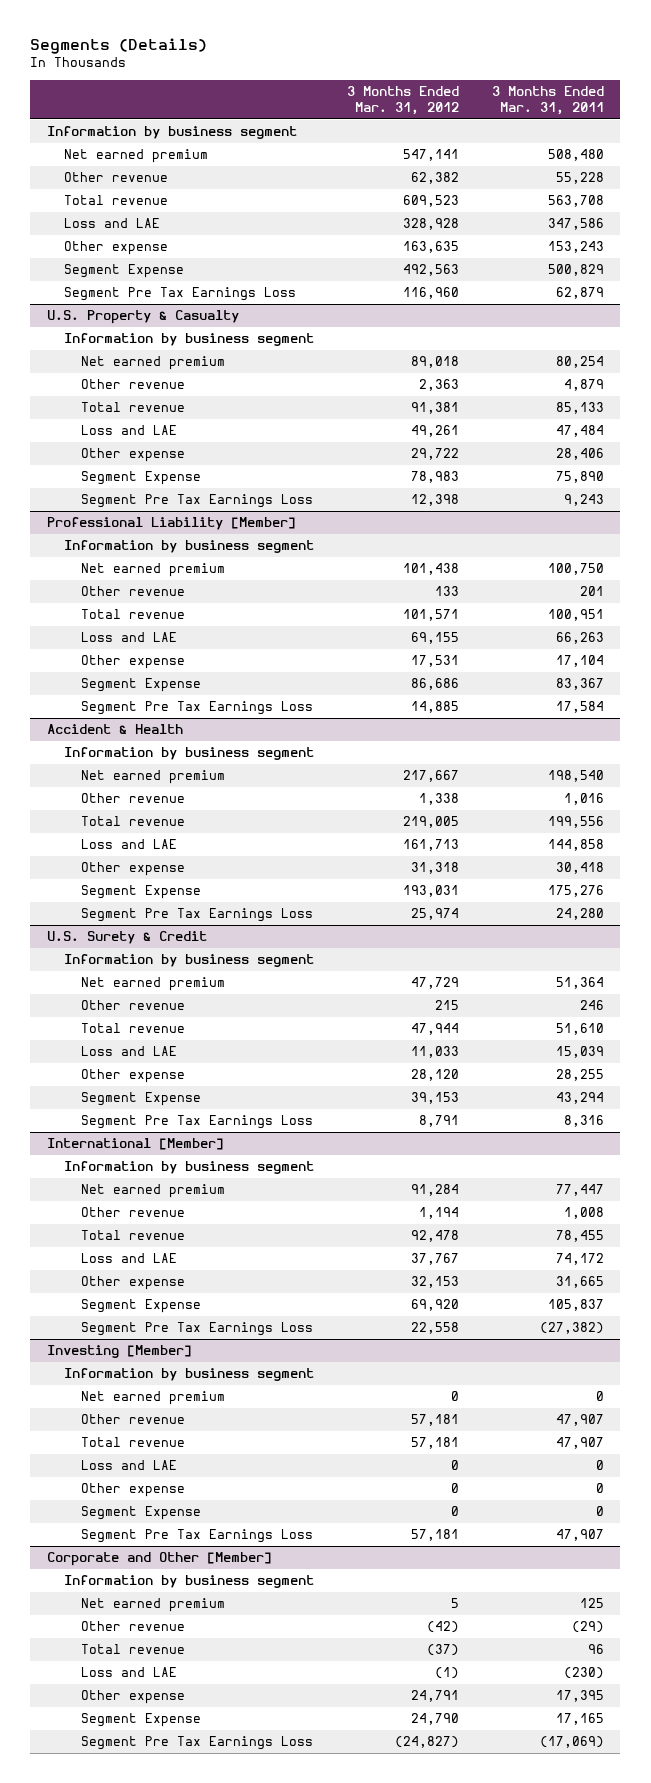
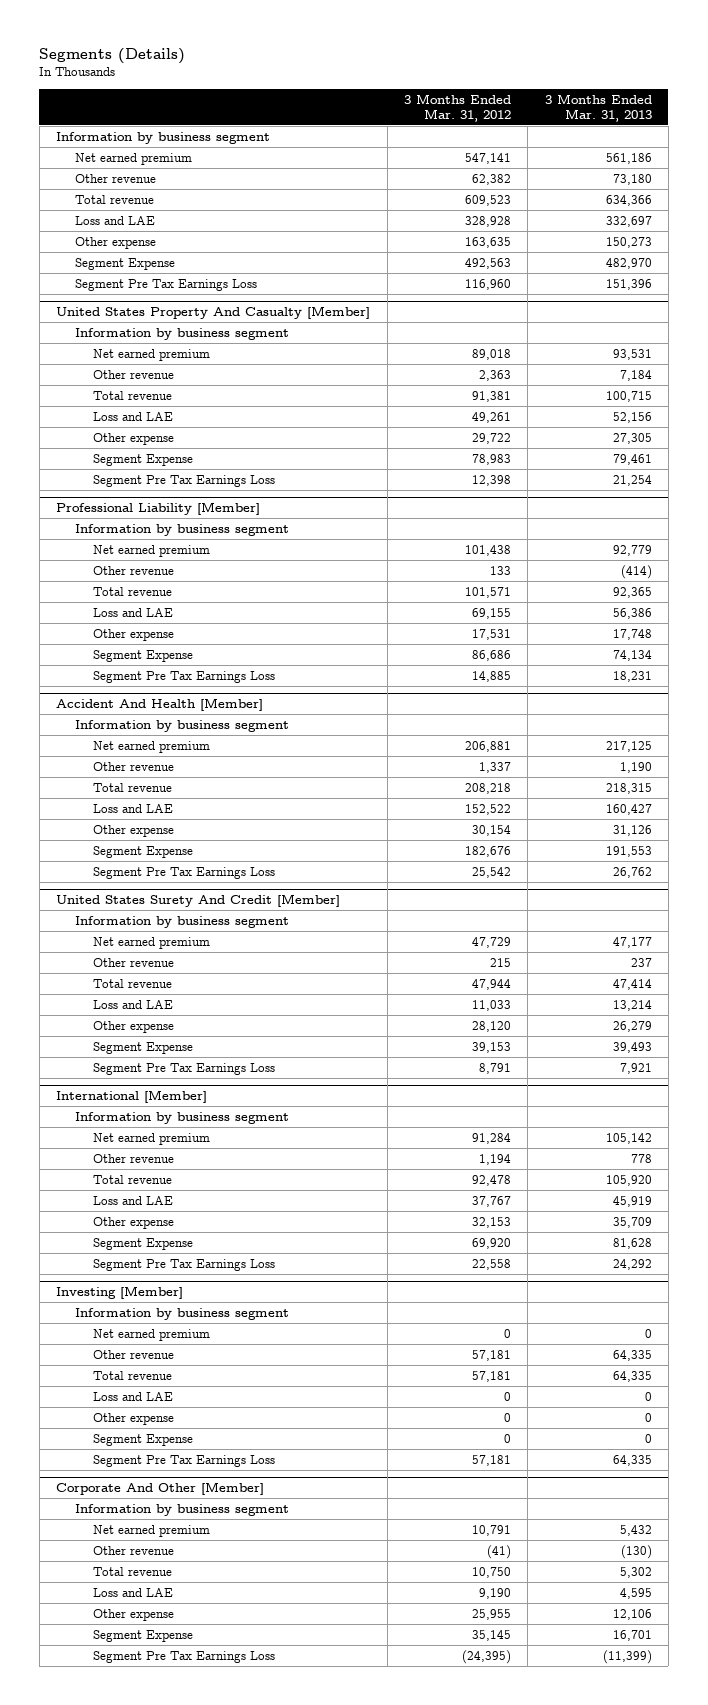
- | 3 Months Ended Mar. 31, 2012 | 3 Months Ended Mar. 31, 2011
+ | 3 Months Ended Mar. 31, 2012 | 3 Months Ended Mar. 31, 2013
- U.S. Property & Casualty
+ United States Property And Casualty [Member]
- Accident & Health
+ Accident And Health [Member]
- Net earned premium | 217,667 | 198,540
- Other revenue | 1,338 | 1,016
- Total revenue | 219,005 | 199,556
- Loss and LAE | 161,713 | 144,858
- Other expense | 31,318 | 30,418
- Segment Expense | 193,031 | 175,276
- Segment Pre Tax Earnings Loss | 25,974 | 24,280
- U.S. Surety & Credit
+ Net earned premium | 206,881 | 217,125
+ Other revenue | 1,337 | 1,190
+ Total revenue | 208,218 | 218,315
+ Loss and LAE | 152,522 | 160,427
+ Other expense | 30,154 | 31,126
+ Segment Expense | 182,676 | 191,553
+ Segment Pre Tax Earnings Loss | 25,542 | 26,762
+ United States Surety And Credit [Member]
- Corporate and Other [Member]
+ Corporate And Other [Member]
- Net earned premium | 5 | 125
- Other revenue | (42) | (29)
- Total revenue | (37) | 96
- Loss and LAE | (1) | (230)
- Other expense | 24,791 | 17,395
- Segment Expense | 24,790 | 17,165
- Segment Pre Tax Earnings Loss | (24,827) | (17,069)
+ Net earned premium | 10,791 | 5,432
+ Other revenue | (41) | (130)
+ Total revenue | 10,750 | 5,302
+ Loss and LAE | 9,190 | 4,595
+ Other expense | 25,955 | 12,106
+ Segment Expense | 35,145 | 16,701
+ Segment Pre Tax Earnings Loss | (24,395) | (11,399)

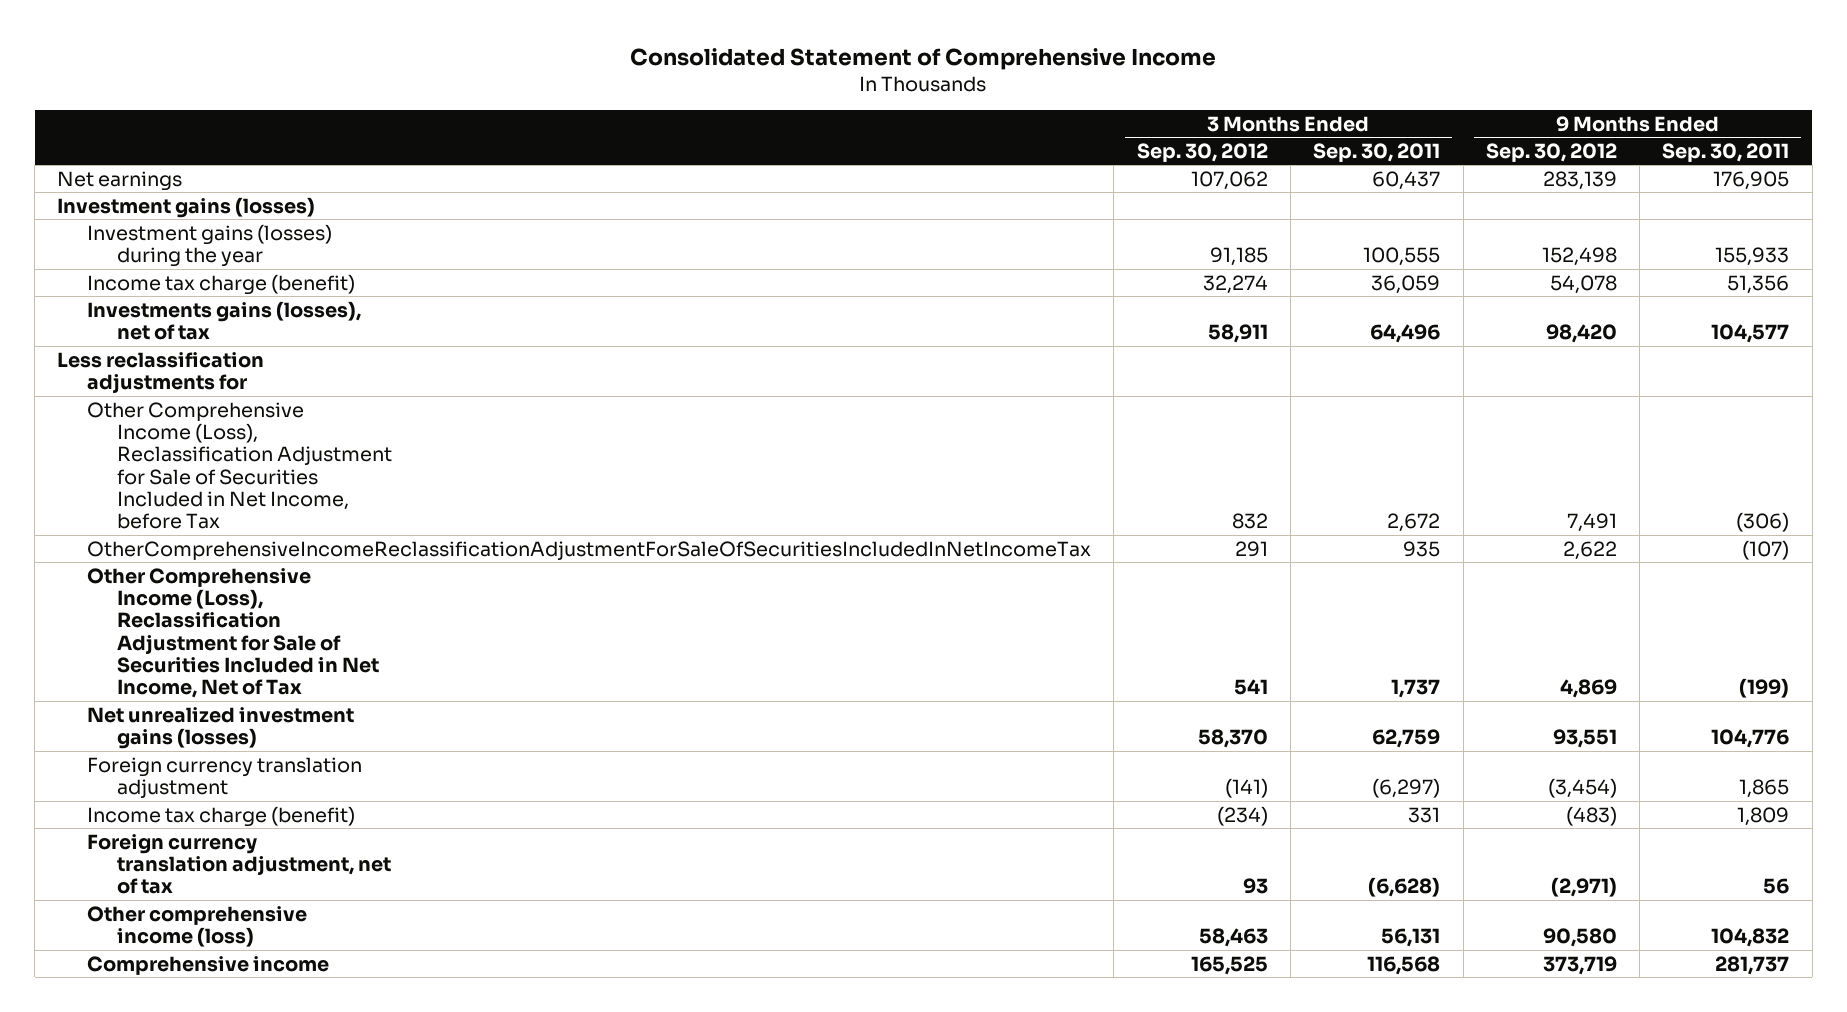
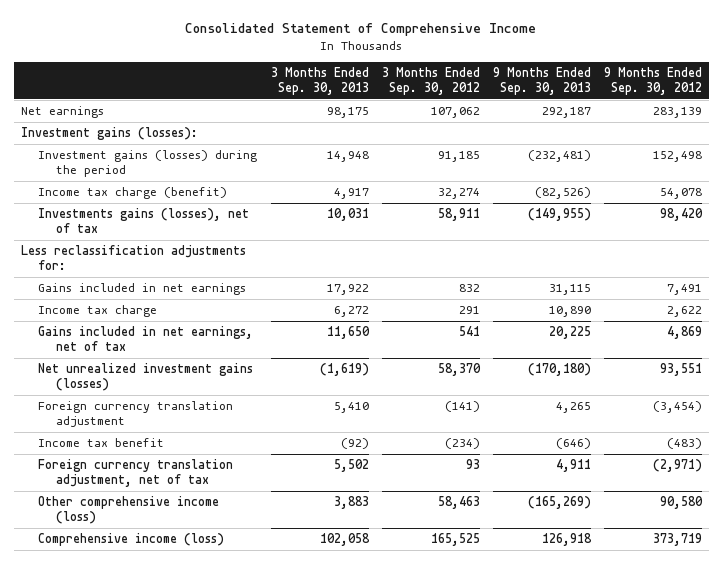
- | 3 Months Ended Sep. 30, 2012 | 3 Months Ended Sep. 30, 2011 | 9 Months Ended Sep. 30, 2012 | 9 Months Ended Sep. 30, 2011
+ | 3 Months Ended Sep. 30, 2013 | 3 Months Ended Sep. 30, 2012 | 9 Months Ended Sep. 30, 2013 | 9 Months Ended Sep. 30, 2012
- Investment gains (losses)
- Investment gains (losses) during the year | 91,185 | 100,555 | 152,498 | 155,933
+ Investment gains (losses):
+ Investment gains (losses) during the period | 14,948 | 91,185 | (232,481) | 152,498
- Less reclassification adjustments for
- Other Comprehensive Income (Loss), Reclassification Adjustment for Sale of Securities Included in Net Income, before Tax | 832 | 2,672 | 7,491 | (306)
- OtherComprehensiveIncomeReclassificationAdjustmentForSaleOfSecuritiesIncludedInNetIncomeTax | 291 | 935 | 2,622 | (107)
- Other Comprehensive Income (Loss), Reclassification Adjustment for Sale of Securities Included in Net Income, Net of Tax | 541 | 1,737 | 4,869 | (199)
+ Less reclassification adjustments for:
+ Gains included in net earnings | 17,922 | 832 | 31,115 | 7,491
+ Income tax charge | 6,272 | 291 | 10,890 | 2,622
+ Gains included in net earnings, net of tax | 11,650 | 541 | 20,225 | 4,869
- Income tax charge (benefit) | (234) | 331 | (483) | 1,809
+ Income tax benefit | (92) | (234) | (646) | (483)
- Comprehensive income | 165,525 | 116,568 | 373,719 | 281,737
+ Comprehensive income (loss) | 102,058 | 165,525 | 126,918 | 373,719

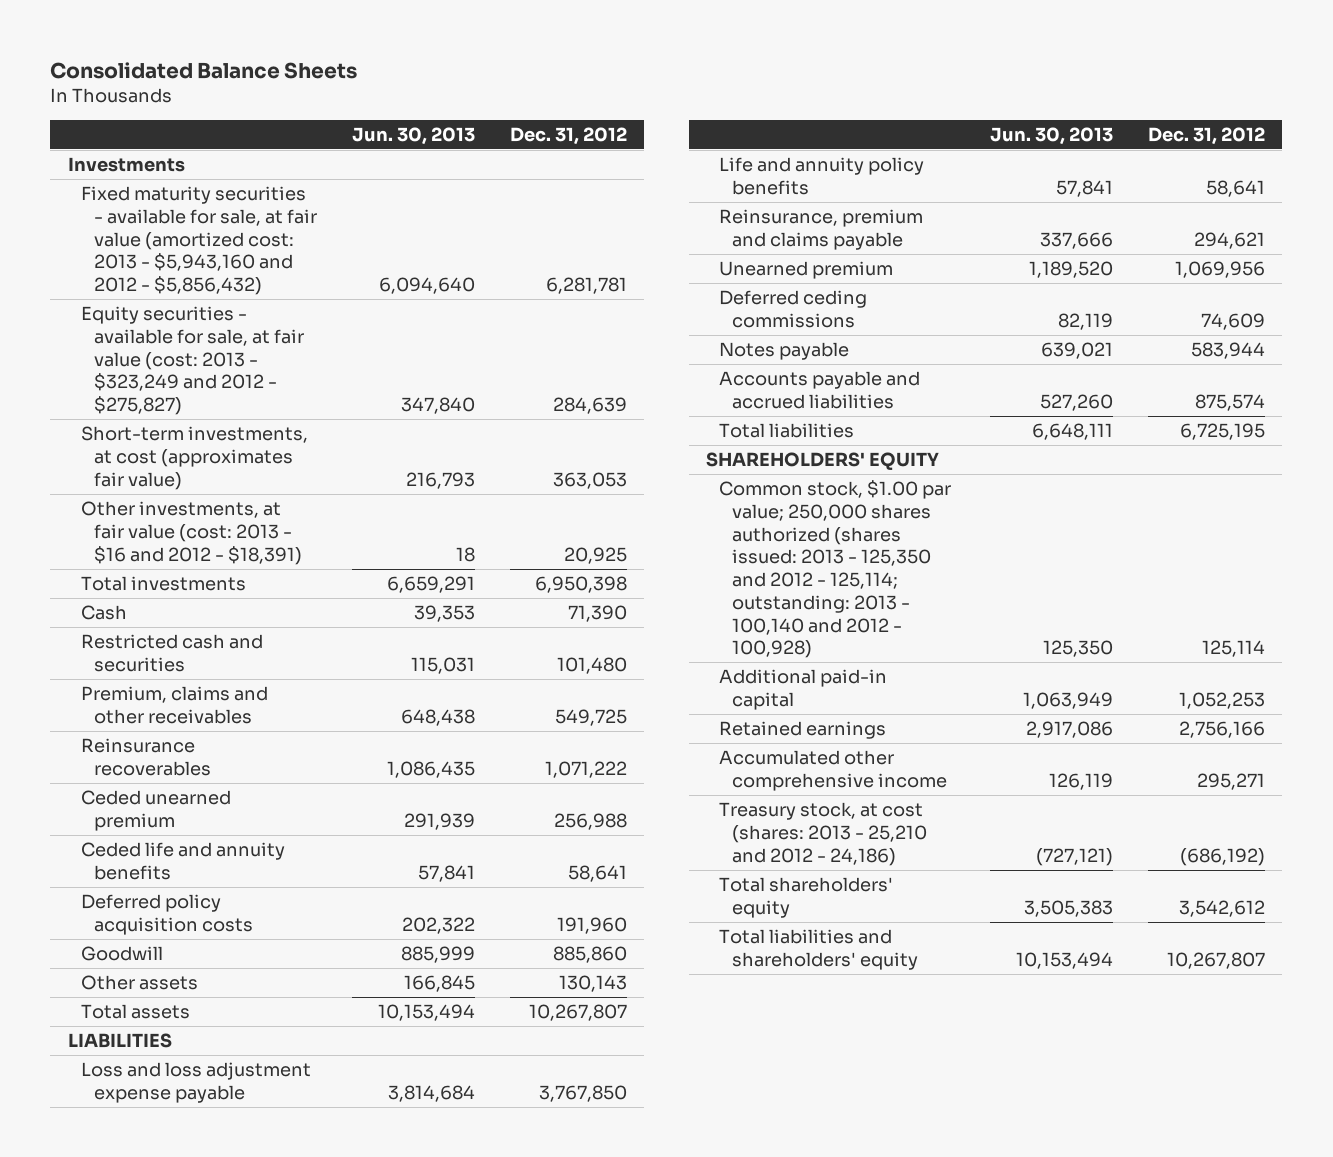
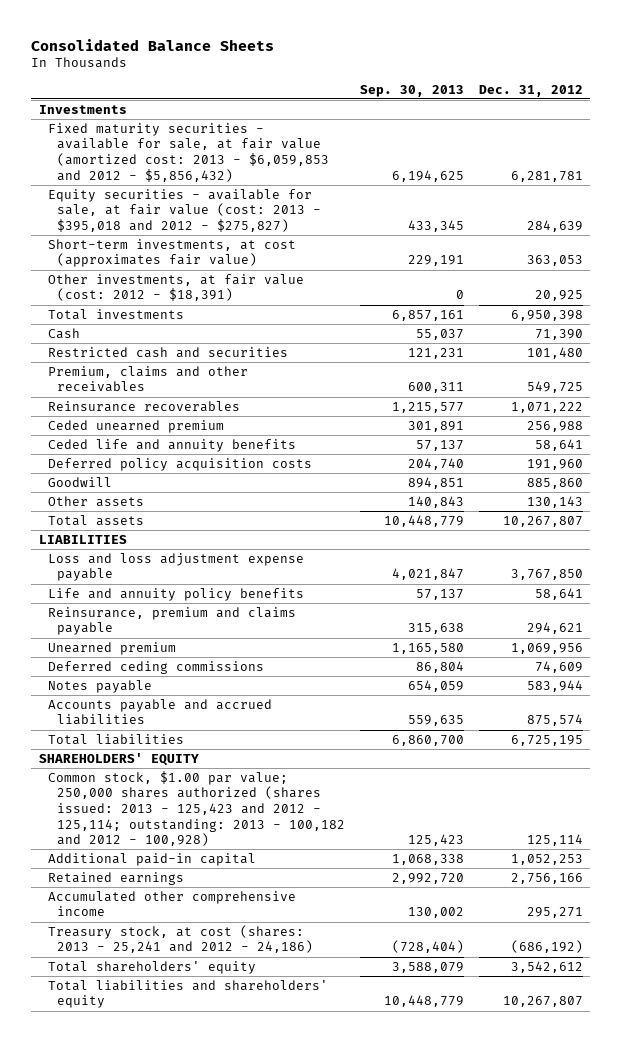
- | Jun. 30, 2013 | Dec. 31, 2012
+ | Sep. 30, 2013 | Dec. 31, 2012
- Fixed maturity securities - available for sale, at fair value (amortized cost: 2013 - $5,943,160 and 2012 - $5,856,432) | 6,094,640 | 6,281,781
- Equity securities - available for sale, at fair value (cost: 2013 - $323,249 and 2012 - $275,827) | 347,840 | 284,639
+ Fixed maturity securities - available for sale, at fair value (amortized cost: 2013 - $6,059,853 and 2012 - $5,856,432) | 6,194,625 | 6,281,781
+ Equity securities - available for sale, at fair value (cost: 2013 - $395,018 and 2012 - $275,827) | 433,345 | 284,639
- Other investments, at fair value (cost: 2013 - $16 and 2012 - $18,391) | 18 | 20,925
+ Other investments, at fair value (cost: 2012 - $18,391) | 0 | 20,925
- Common stock, $1.00 par value; 250,000 shares authorized (shares issued: 2013 - 125,350 and 2012 - 125,114; outstanding: 2013 - 100,140 and 2012 - 100,928) | 125,350 | 125,114
+ Common stock, $1.00 par value; 250,000 shares authorized (shares issued: 2013 - 125,423 and 2012 - 125,114; outstanding: 2013 - 100,182 and 2012 - 100,928) | 125,423 | 125,114
- Treasury stock, at cost (shares: 2013 - 25,210 and 2012 - 24,186) | (727,121) | (686,192)
+ Treasury stock, at cost (shares: 2013 - 25,241 and 2012 - 24,186) | (728,404) | (686,192)

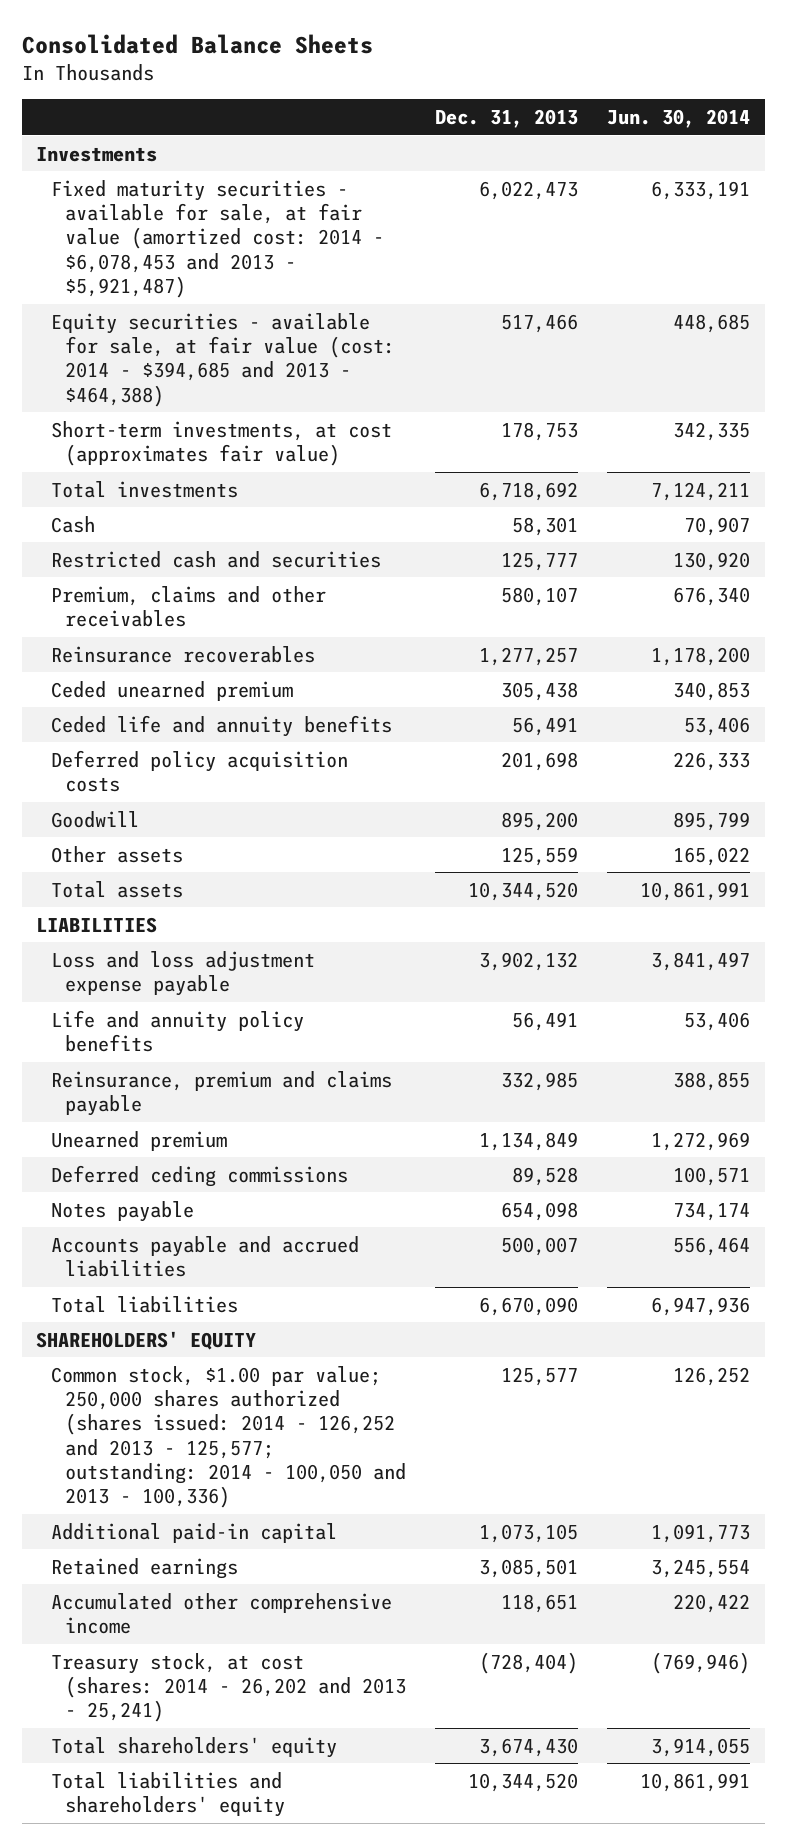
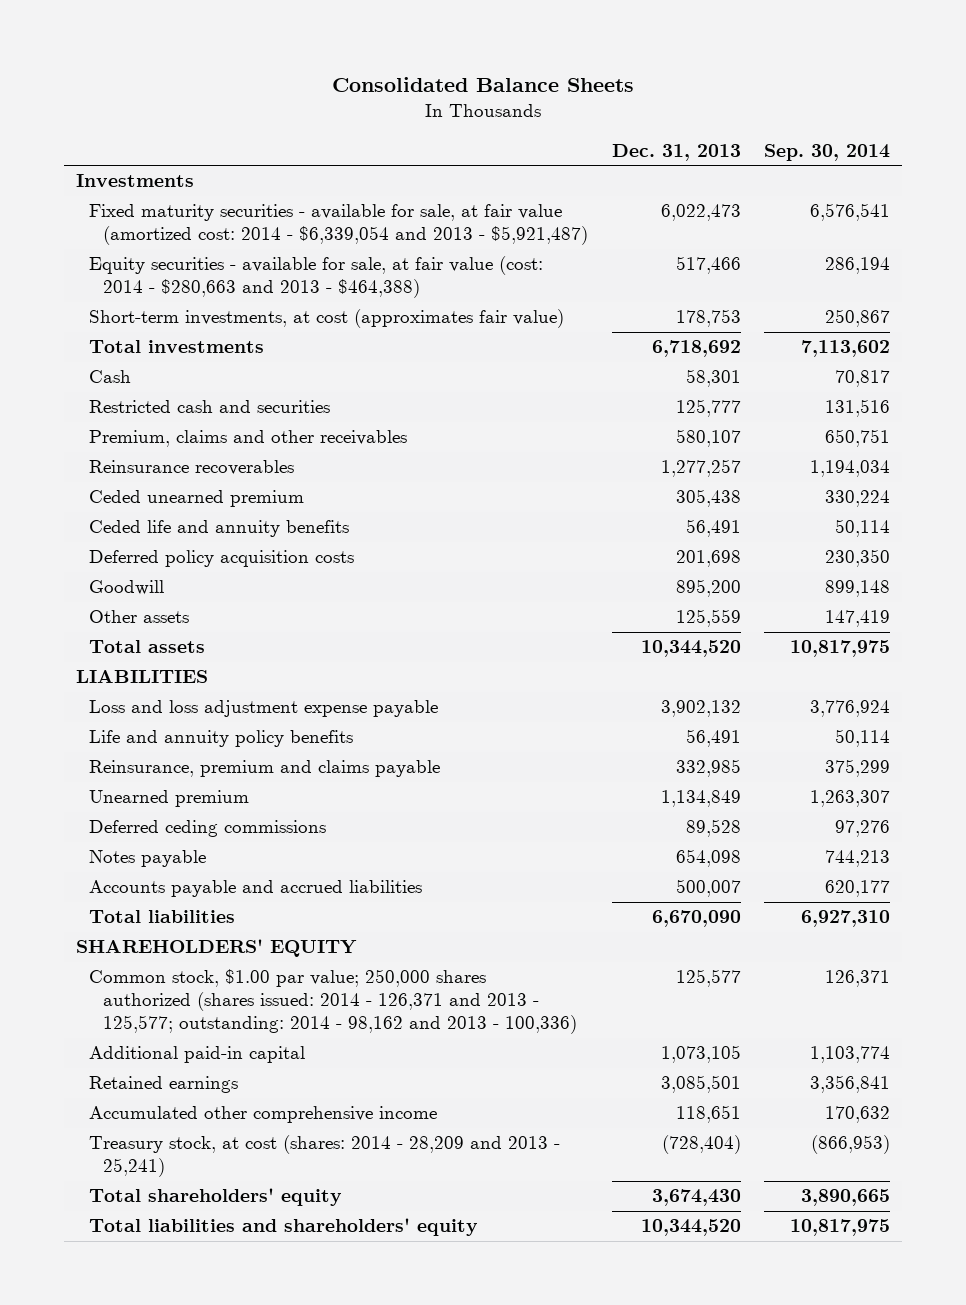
- | Dec. 31, 2013 | Jun. 30, 2014
+ | Dec. 31, 2013 | Sep. 30, 2014
- Fixed maturity securities - available for sale, at fair value (amortized cost: 2014 - $6,078,453 and 2013 - $5,921,487) | 6,022,473 | 6,333,191
- Equity securities - available for sale, at fair value (cost: 2014 - $394,685 and 2013 - $464,388) | 517,466 | 448,685
+ Fixed maturity securities - available for sale, at fair value (amortized cost: 2014 - $6,339,054 and 2013 - $5,921,487) | 6,022,473 | 6,576,541
+ Equity securities - available for sale, at fair value (cost: 2014 - $280,663 and 2013 - $464,388) | 517,466 | 286,194
- Common stock, $1.00 par value; 250,000 shares authorized (shares issued: 2014 - 126,252 and 2013 - 125,577; outstanding: 2014 - 100,050 and 2013 - 100,336) | 125,577 | 126,252
+ Common stock, $1.00 par value; 250,000 shares authorized (shares issued: 2014 - 126,371 and 2013 - 125,577; outstanding: 2014 - 98,162 and 2013 - 100,336) | 125,577 | 126,371
- Treasury stock, at cost (shares: 2014 - 26,202 and 2013 - 25,241) | (728,404) | (769,946)
+ Treasury stock, at cost (shares: 2014 - 28,209 and 2013 - 25,241) | (728,404) | (866,953)

